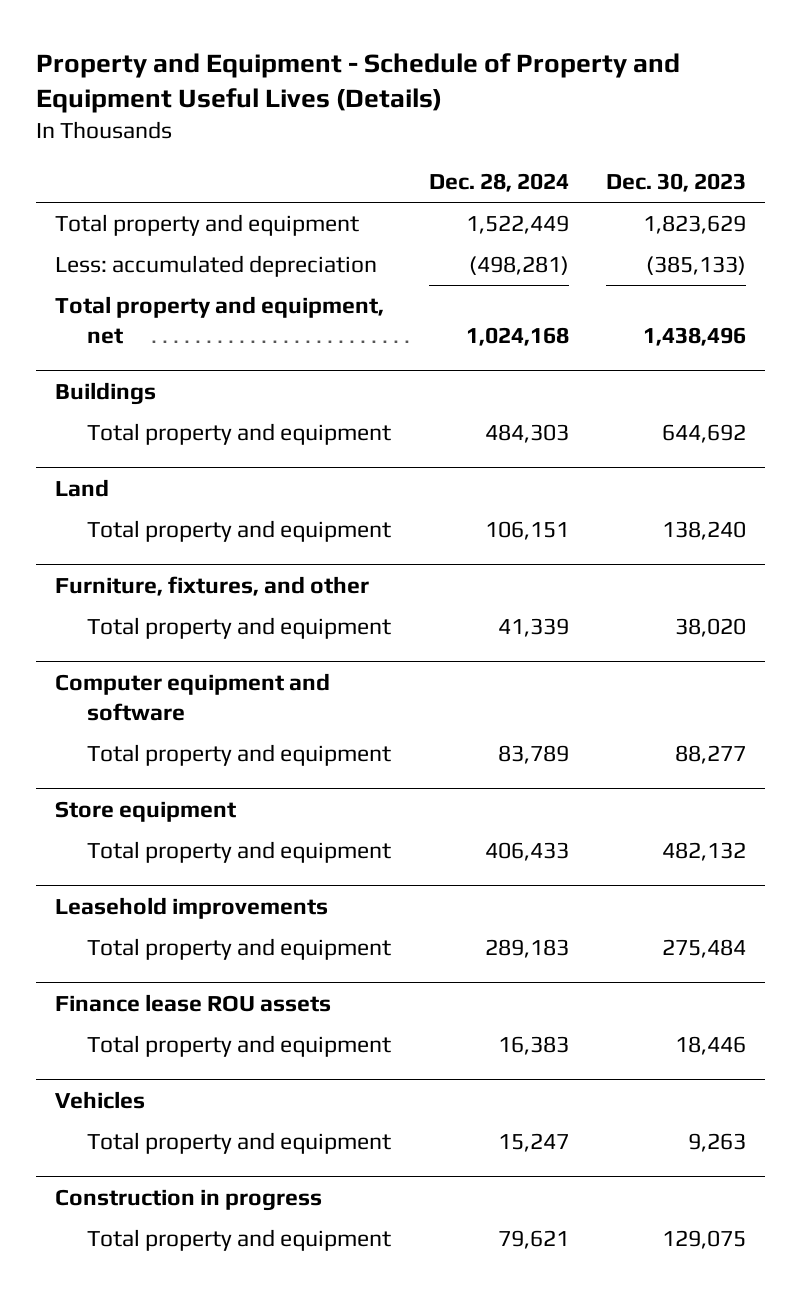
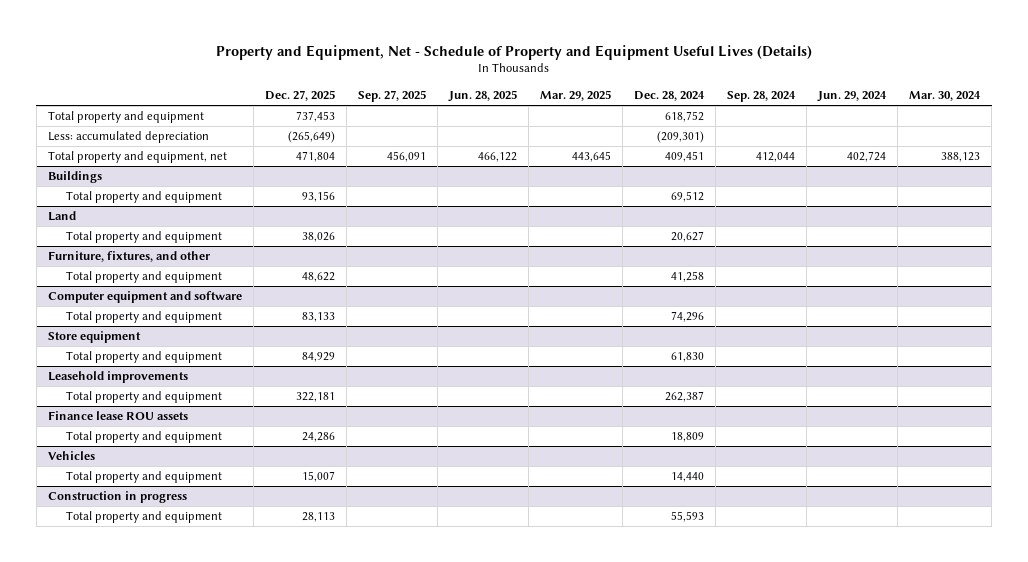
- Property and Equipment - Schedule of Property and Equipment Useful Lives (Details)
+ Property and Equipment, Net - Schedule of Property and Equipment Useful Lives (Details)
- | Dec. 28, 2024 | Dec. 30, 2023
+ | Dec. 27, 2025 | Sep. 27, 2025 | Jun. 28, 2025 | Mar. 29, 2025 | Dec. 28, 2024 | Sep. 28, 2024 | Jun. 29, 2024 | Mar. 30, 2024
- Total property and equipment | 1,522,449 | 1,823,629
- Less: accumulated depreciation | (498,281) | (385,133)
- Total property and equipment, net | 1,024,168 | 1,438,496
+ Total property and equipment | 737,453 | | | | 618,752 | | |
+ Less: accumulated depreciation | (265,649) | | | | (209,301) | | |
+ Total property and equipment, net | 471,804 | 456,091 | 466,122 | 443,645 | 409,451 | 412,044 | 402,724 | 388,123
@ Buildings
- Total property and equipment | 484,303 | 644,692
+ Total property and equipment | 93,156 | | | | 69,512 | | |
@ Land
- Total property and equipment | 106,151 | 138,240
+ Total property and equipment | 38,026 | | | | 20,627 | | |
@ Furniture, fixtures, and other
- Total property and equipment | 41,339 | 38,020
+ Total property and equipment | 48,622 | | | | 41,258 | | |
@ Computer equipment and software
- Total property and equipment | 83,789 | 88,277
+ Total property and equipment | 83,133 | | | | 74,296 | | |
@ Store equipment
- Total property and equipment | 406,433 | 482,132
+ Total property and equipment | 84,929 | | | | 61,830 | | |
@ Leasehold improvements
- Total property and equipment | 289,183 | 275,484
+ Total property and equipment | 322,181 | | | | 262,387 | | |
@ Finance lease ROU assets
- Total property and equipment | 16,383 | 18,446
+ Total property and equipment | 24,286 | | | | 18,809 | | |
@ Vehicles
- Total property and equipment | 15,247 | 9,263
+ Total property and equipment | 15,007 | | | | 14,440 | | |
@ Construction in progress
- Total property and equipment | 79,621 | 129,075
+ Total property and equipment | 28,113 | | | | 55,593 | | |

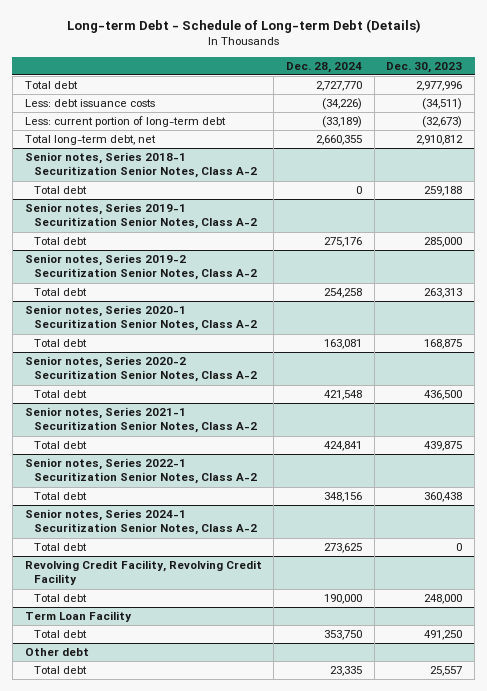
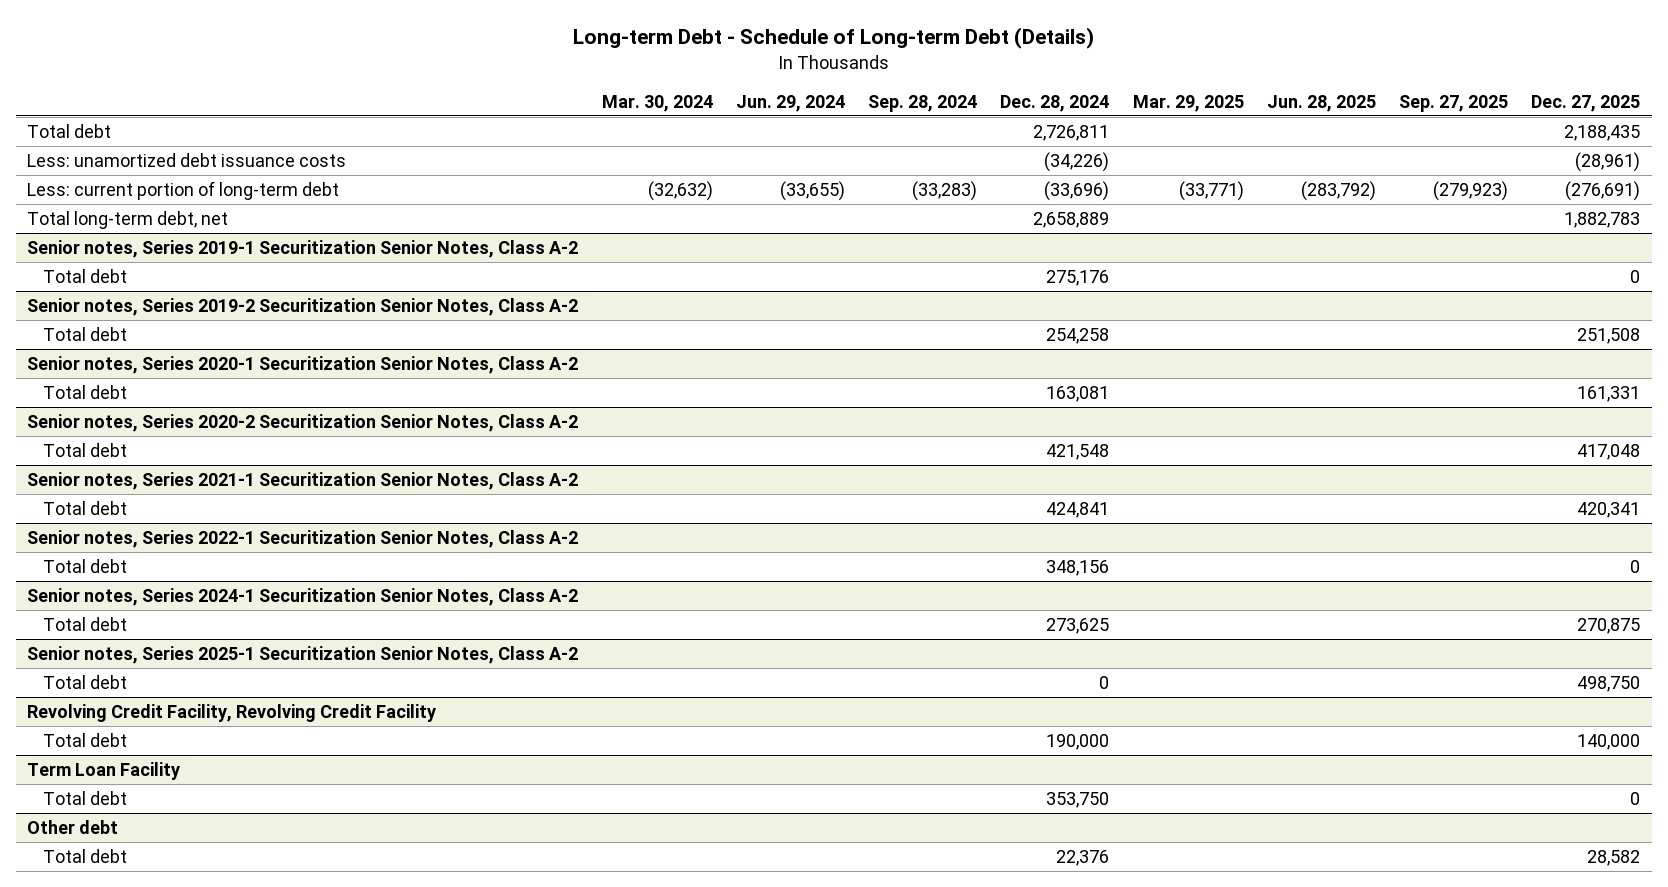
- | Dec. 28, 2024 | Dec. 30, 2023
+ | Mar. 30, 2024 | Jun. 29, 2024 | Sep. 28, 2024 | Dec. 28, 2024 | Mar. 29, 2025 | Jun. 28, 2025 | Sep. 27, 2025 | Dec. 27, 2025
- Total debt | 2,727,770 | 2,977,996
- Less: debt issuance costs | (34,226) | (34,511)
- Less: current portion of long-term debt | (33,189) | (32,673)
- Total long-term debt, net | 2,660,355 | 2,910,812
- Senior notes, Series 2018-1 Securitization Senior Notes, Class A-2
- Total debt | 0 | 259,188
+ Total debt | | | | 2,726,811 | | | | 2,188,435
+ Less: unamortized debt issuance costs | | | | (34,226) | | | | (28,961)
+ Less: current portion of long-term debt | (32,632) | (33,655) | (33,283) | (33,696) | (33,771) | (283,792) | (279,923) | (276,691)
+ Total long-term debt, net | | | | 2,658,889 | | | | 1,882,783
+ Senior notes, Series 2025-1 Securitization Senior Notes, Class A-2
+ Total debt | | | | 0 | | | | 498,750
@ Other debt
- Total debt | 23,335 | 25,557
+ Total debt | | | | 22,376 | | | | 28,582

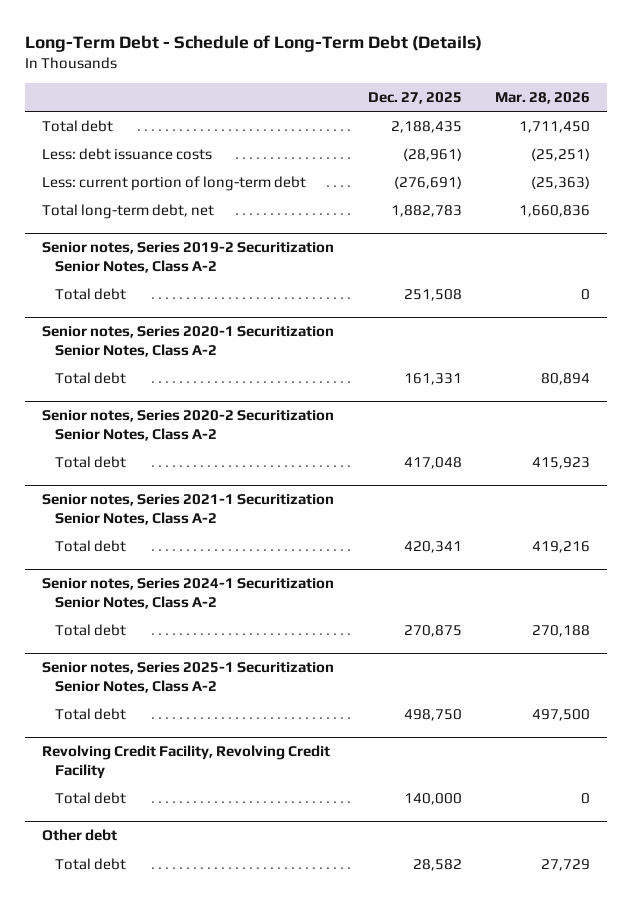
- Long-term Debt - Schedule of Long-term Debt (Details)
+ Long-Term Debt - Schedule of Long-Term Debt (Details)
- | Mar. 30, 2024 | Jun. 29, 2024 | Sep. 28, 2024 | Dec. 28, 2024 | Mar. 29, 2025 | Jun. 28, 2025 | Sep. 27, 2025 | Dec. 27, 2025
+ | Dec. 27, 2025 | Mar. 28, 2026
- Less: unamortized debt issuance costs | | | | (34,226) | | | | (28,961)
+ Less: debt issuance costs | (28,961) | (25,251)
- Senior notes, Series 2019-1 Securitization Senior Notes, Class A-2
- Total debt | | | | 275,176 | | | | 0
- Senior notes, Series 2022-1 Securitization Senior Notes, Class A-2
- Total debt | | | | 348,156 | | | | 0
- Term Loan Facility
- Total debt | | | | 353,750 | | | | 0

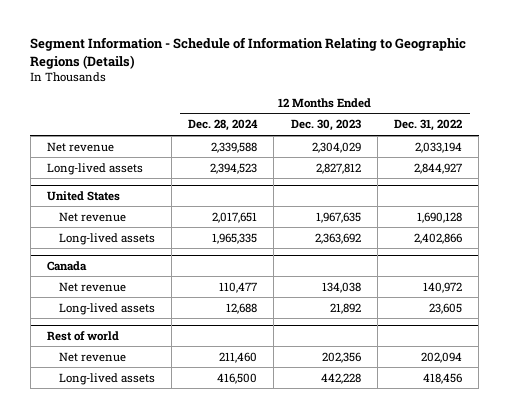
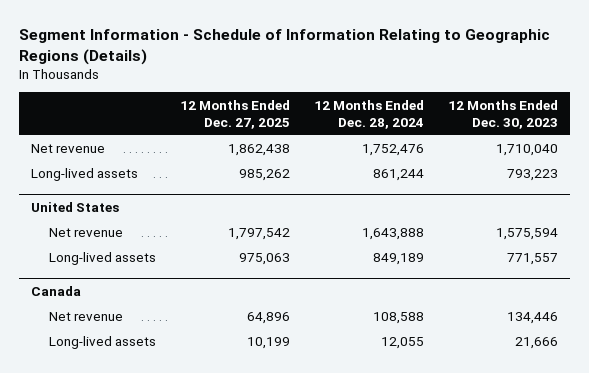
- | 12 Months Ended Dec. 28, 2024 | 12 Months Ended Dec. 30, 2023 | 12 Months Ended Dec. 31, 2022
+ | 12 Months Ended Dec. 27, 2025 | 12 Months Ended Dec. 28, 2024 | 12 Months Ended Dec. 30, 2023
- Net revenue | 2,339,588 | 2,304,029 | 2,033,194
- Long-lived assets | 2,394,523 | 2,827,812 | 2,844,927
+ Net revenue | 1,862,438 | 1,752,476 | 1,710,040
+ Long-lived assets | 985,262 | 861,244 | 793,223
@ United States
- Net revenue | 2,017,651 | 1,967,635 | 1,690,128
- Long-lived assets | 1,965,335 | 2,363,692 | 2,402,866
+ Net revenue | 1,797,542 | 1,643,888 | 1,575,594
+ Long-lived assets | 975,063 | 849,189 | 771,557
@ Canada
- Net revenue | 110,477 | 134,038 | 140,972
- Long-lived assets | 12,688 | 21,892 | 23,605
- Rest of world
- Net revenue | 211,460 | 202,356 | 202,094
- Long-lived assets | 416,500 | 442,228 | 418,456
@ Canada
+ Net revenue | 64,896 | 108,588 | 134,446
+ Long-lived assets | 10,199 | 12,055 | 21,666

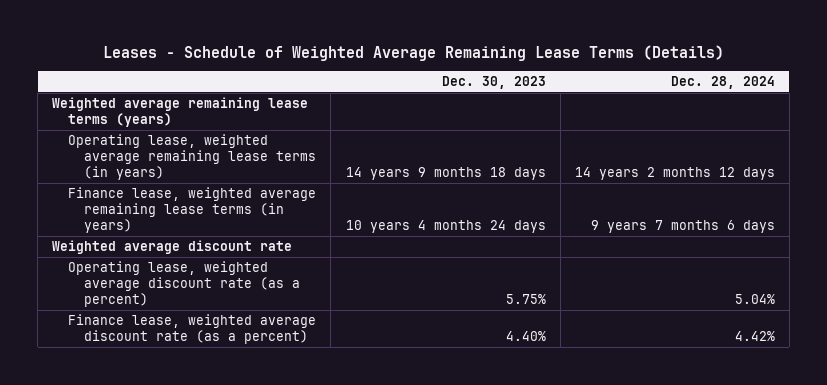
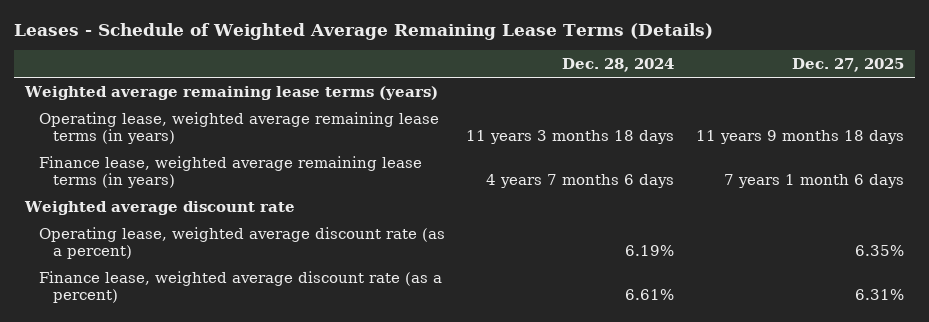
- | Dec. 30, 2023 | Dec. 28, 2024
+ | Dec. 28, 2024 | Dec. 27, 2025
- Operating lease, weighted average remaining lease terms (in years) | 14 years 9 months 18 days | 14 years 2 months 12 days
- Finance lease, weighted average remaining lease terms (in years) | 10 years 4 months 24 days | 9 years 7 months 6 days
+ Operating lease, weighted average remaining lease terms (in years) | 11 years 3 months 18 days | 11 years 9 months 18 days
+ Finance lease, weighted average remaining lease terms (in years) | 4 years 7 months 6 days | 7 years 1 month 6 days
- Operating lease, weighted average discount rate (as a percent) | 5.75% | 5.04%
- Finance lease, weighted average discount rate (as a percent) | 4.40% | 4.42%
+ Operating lease, weighted average discount rate (as a percent) | 6.19% | 6.35%
+ Finance lease, weighted average discount rate (as a percent) | 6.61% | 6.31%

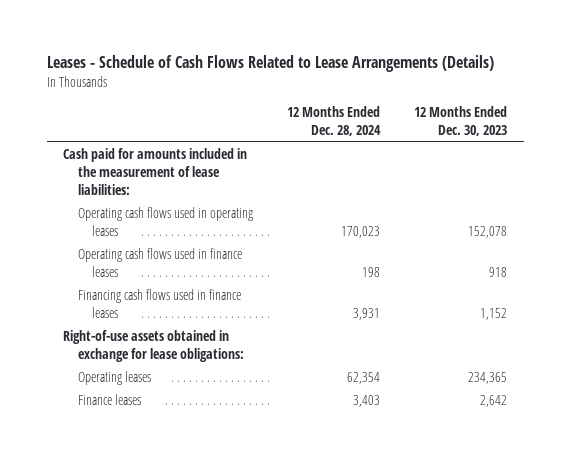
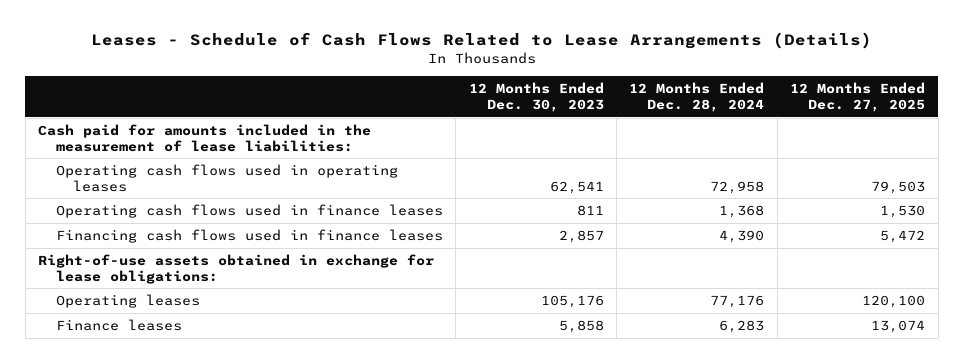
- | 12 Months Ended Dec. 28, 2024 | 12 Months Ended Dec. 30, 2023
+ | 12 Months Ended Dec. 30, 2023 | 12 Months Ended Dec. 28, 2024 | 12 Months Ended Dec. 27, 2025
- Operating cash flows used in operating leases | 170,023 | 152,078
- Operating cash flows used in finance leases | 198 | 918
- Financing cash flows used in finance leases | 3,931 | 1,152
+ Operating cash flows used in operating leases | 62,541 | 72,958 | 79,503
+ Operating cash flows used in finance leases | 811 | 1,368 | 1,530
+ Financing cash flows used in finance leases | 2,857 | 4,390 | 5,472
- Operating leases | 62,354 | 234,365
- Finance leases | 3,403 | 2,642
+ Operating leases | 105,176 | 77,176 | 120,100
+ Finance leases | 5,858 | 6,283 | 13,074

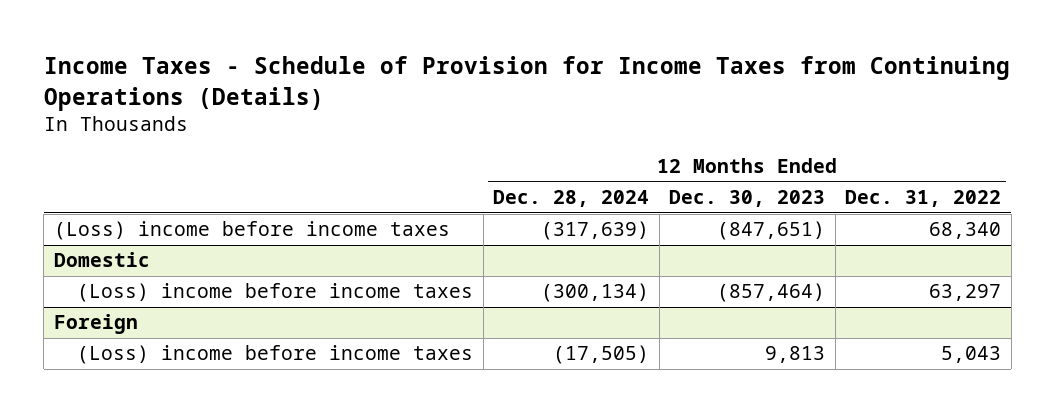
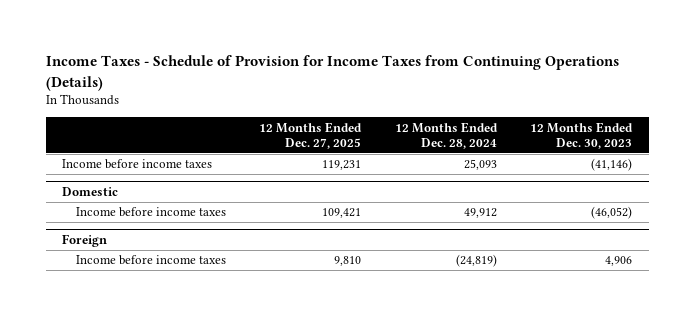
- | 12 Months Ended Dec. 28, 2024 | 12 Months Ended Dec. 30, 2023 | 12 Months Ended Dec. 31, 2022
+ | 12 Months Ended Dec. 27, 2025 | 12 Months Ended Dec. 28, 2024 | 12 Months Ended Dec. 30, 2023
- (Loss) income before income taxes | (317,639) | (847,651) | 68,340
+ Income before income taxes | 119,231 | 25,093 | (41,146)
@ Domestic
- (Loss) income before income taxes | (300,134) | (857,464) | 63,297
+ Income before income taxes | 109,421 | 49,912 | (46,052)
@ Foreign
- (Loss) income before income taxes | (17,505) | 9,813 | 5,043
+ Income before income taxes | 9,810 | (24,819) | 4,906

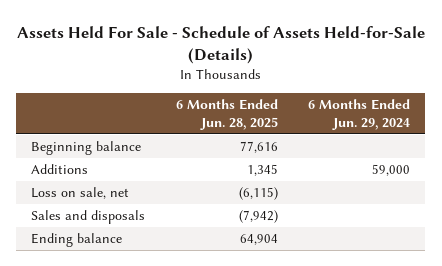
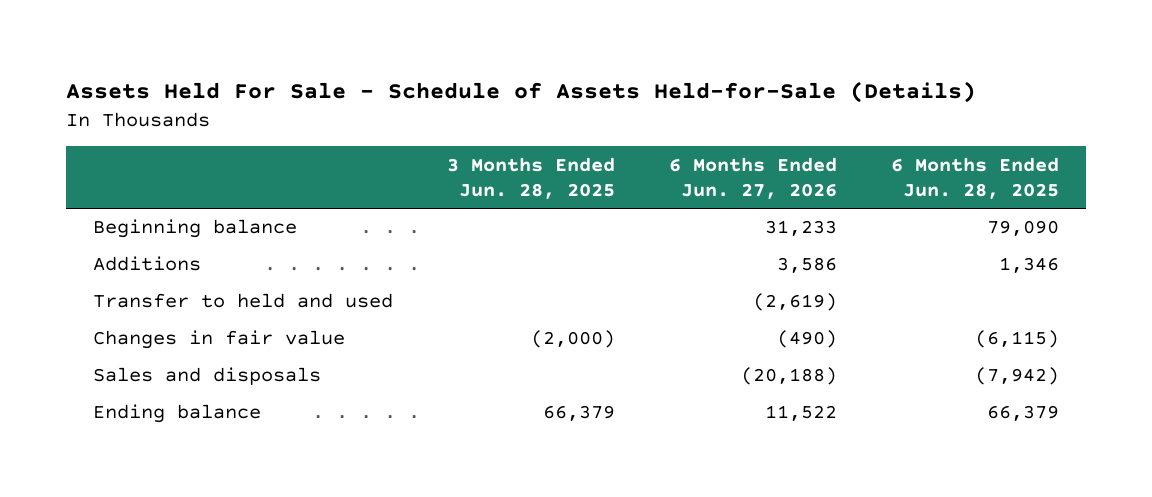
- | 6 Months Ended Jun. 28, 2025 | 6 Months Ended Jun. 29, 2024
+ | 3 Months Ended Jun. 28, 2025 | 6 Months Ended Jun. 27, 2026 | 6 Months Ended Jun. 28, 2025
- Beginning balance | 77,616 |
- Additions | 1,345 | 59,000
- Loss on sale, net | (6,115) |
+ Beginning balance | | 31,233 | 79,090
+ Additions | | 3,586 | 1,346
+ Transfer to held and used | | (2,619) |
+ Changes in fair value | (2,000) | (490) | (6,115)
- Ending balance | 64,904 |
+ Ending balance | 66,379 | 11,522 | 66,379

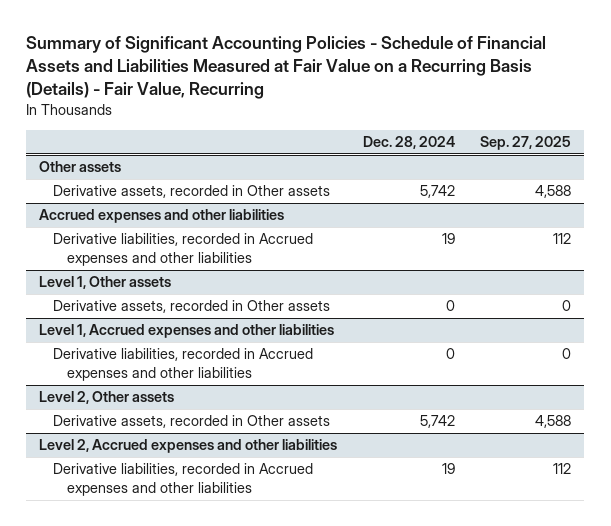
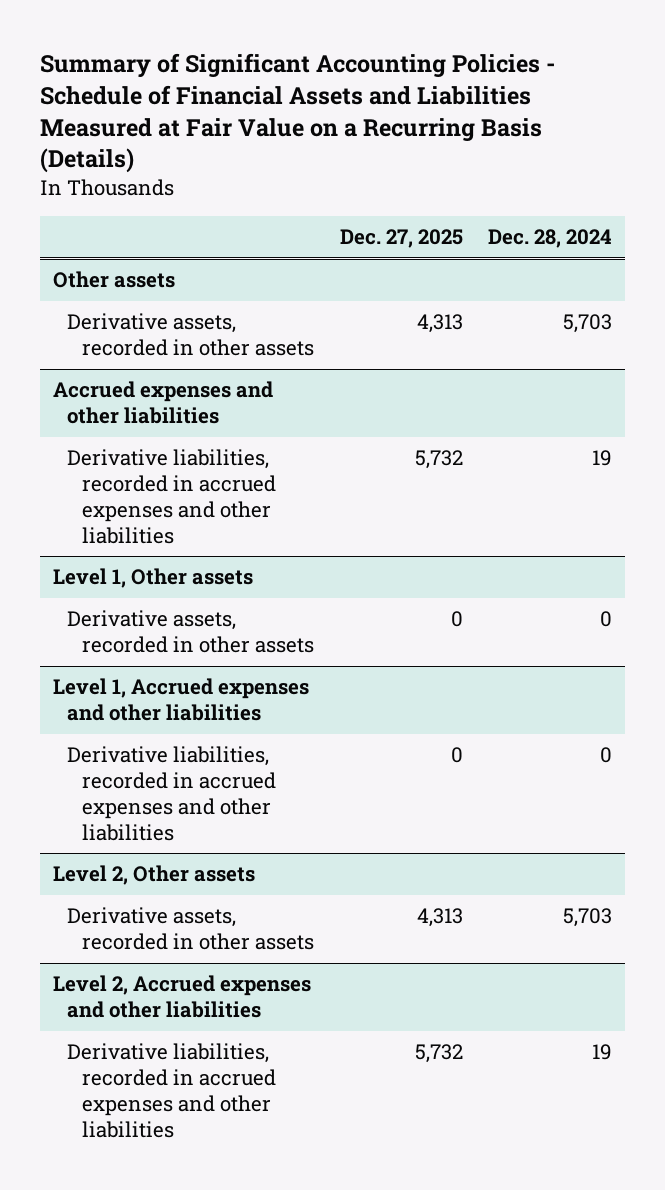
- Summary of Significant Accounting Policies - Schedule of Financial Assets and Liabilities Measured at Fair Value on a Recurring Basis (Details) - Fair Value, Recurring
+ Summary of Significant Accounting Policies - Schedule of Financial Assets and Liabilities Measured at Fair Value on a Recurring Basis (Details)
- | Dec. 28, 2024 | Sep. 27, 2025
+ | Dec. 27, 2025 | Dec. 28, 2024
@ Other assets
- Derivative assets, recorded in Other assets | 5,742 | 4,588
+ Derivative assets, recorded in other assets | 4,313 | 5,703
@ Accrued expenses and other liabilities
- Derivative liabilities, recorded in Accrued expenses and other liabilities | 19 | 112
+ Derivative liabilities, recorded in accrued expenses and other liabilities | 5,732 | 19
@ Level 1, Other assets
- Derivative assets, recorded in Other assets | 0 | 0
+ Derivative assets, recorded in other assets | 0 | 0
@ Level 1, Accrued expenses and other liabilities
- Derivative liabilities, recorded in Accrued expenses and other liabilities | 0 | 0
+ Derivative liabilities, recorded in accrued expenses and other liabilities | 0 | 0
@ Level 2, Other assets
- Derivative assets, recorded in Other assets | 5,742 | 4,588
+ Derivative assets, recorded in other assets | 4,313 | 5,703
@ Level 2, Accrued expenses and other liabilities
- Derivative liabilities, recorded in Accrued expenses and other liabilities | 19 | 112
+ Derivative liabilities, recorded in accrued expenses and other liabilities | 5,732 | 19

